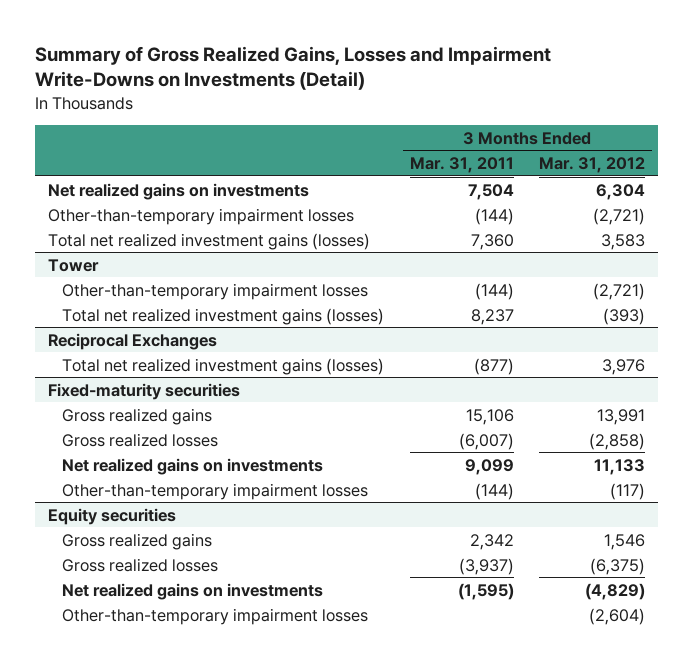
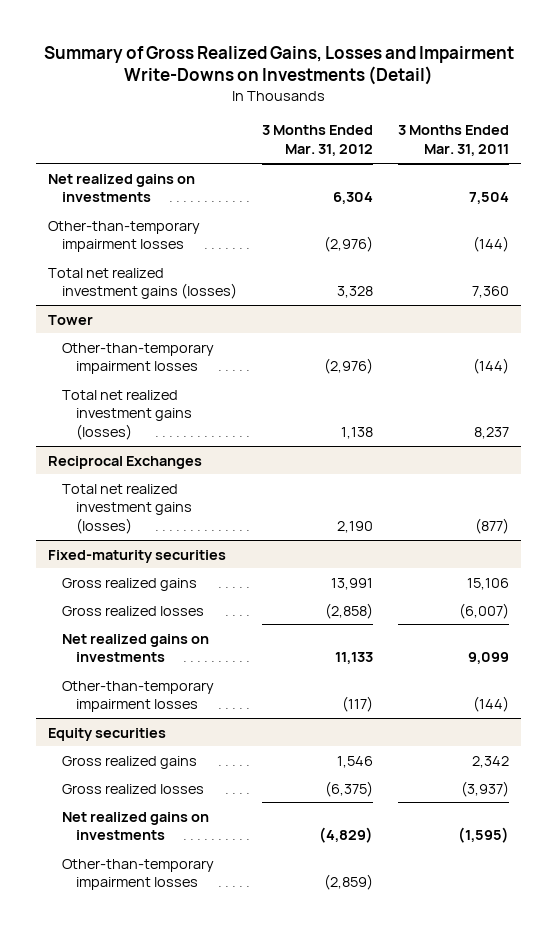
- | 3 Months Ended Mar. 31, 2011 | 3 Months Ended Mar. 31, 2012
+ | 3 Months Ended Mar. 31, 2012 | 3 Months Ended Mar. 31, 2011
- Other-than-temporary impairment losses | (144) | (2,721)
- Total net realized investment gains (losses) | 7,360 | 3,583
+ Other-than-temporary impairment losses | (2,976) | (144)
+ Total net realized investment gains (losses) | 3,328 | 7,360
@ Tower
- Other-than-temporary impairment losses | (144) | (2,721)
- Total net realized investment gains (losses) | 8,237 | (393)
+ Other-than-temporary impairment losses | (2,976) | (144)
+ Total net realized investment gains (losses) | 1,138 | 8,237
@ Reciprocal Exchanges
- Total net realized investment gains (losses) | (877) | 3,976
+ Total net realized investment gains (losses) | 2,190 | (877)
@ Equity securities
- Other-than-temporary impairment losses | | (2,604)
+ Other-than-temporary impairment losses | (2,859) |

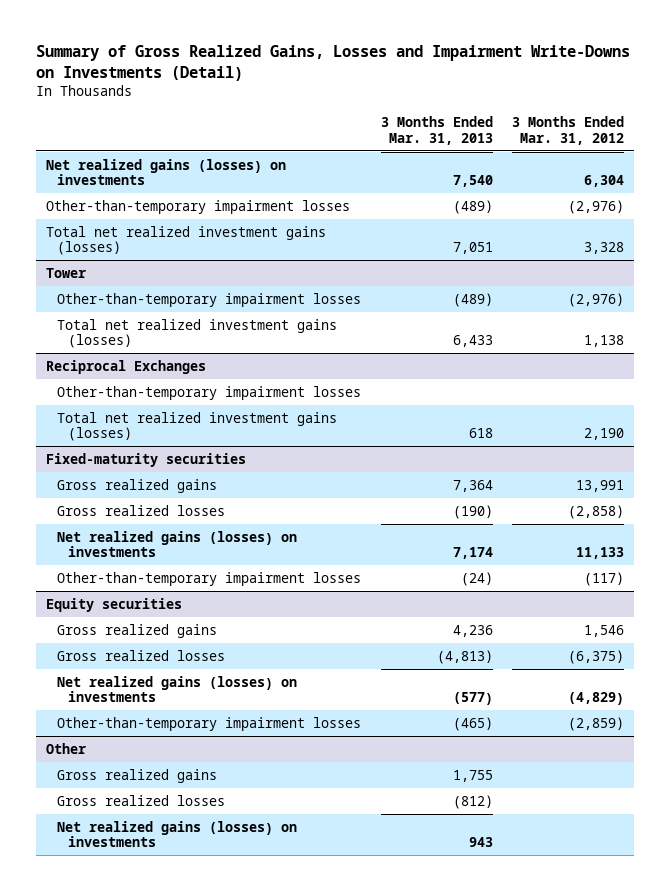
- | 3 Months Ended Mar. 31, 2012 | 3 Months Ended Mar. 31, 2011
+ | 3 Months Ended Mar. 31, 2013 | 3 Months Ended Mar. 31, 2012
- Net realized gains on investments | 6,304 | 7,504
+ Net realized gains (losses) on investments | 7,540 | 6,304
@ Reciprocal Exchanges
+ Other-than-temporary impairment losses
@ Fixed-maturity securities
- Net realized gains on investments | 11,133 | 9,099
+ Net realized gains (losses) on investments | 7,174 | 11,133
@ Equity securities
- Net realized gains on investments | (4,829) | (1,595)
+ Net realized gains (losses) on investments | (577) | (4,829)
+ Other
+ Gross realized gains | 1,755 |
+ Gross realized losses | (812) |
+ Net realized gains (losses) on investments | 943 |

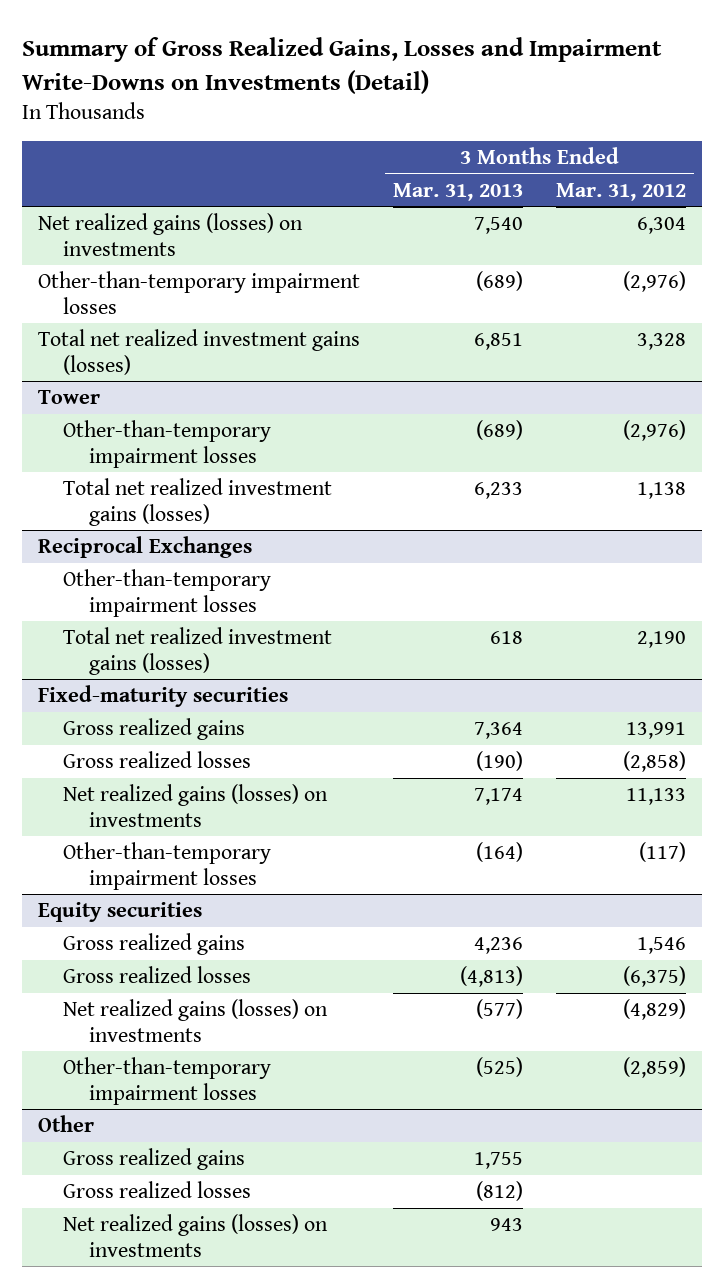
- Other-than-temporary impairment losses | (489) | (2,976)
- Total net realized investment gains (losses) | 7,051 | 3,328
+ Other-than-temporary impairment losses | (689) | (2,976)
+ Total net realized investment gains (losses) | 6,851 | 3,328
@ Tower
- Other-than-temporary impairment losses | (489) | (2,976)
- Total net realized investment gains (losses) | 6,433 | 1,138
+ Other-than-temporary impairment losses | (689) | (2,976)
+ Total net realized investment gains (losses) | 6,233 | 1,138
@ Fixed-maturity securities
- Other-than-temporary impairment losses | (24) | (117)
+ Other-than-temporary impairment losses | (164) | (117)
@ Equity securities
- Other-than-temporary impairment losses | (465) | (2,859)
+ Other-than-temporary impairment losses | (525) | (2,859)

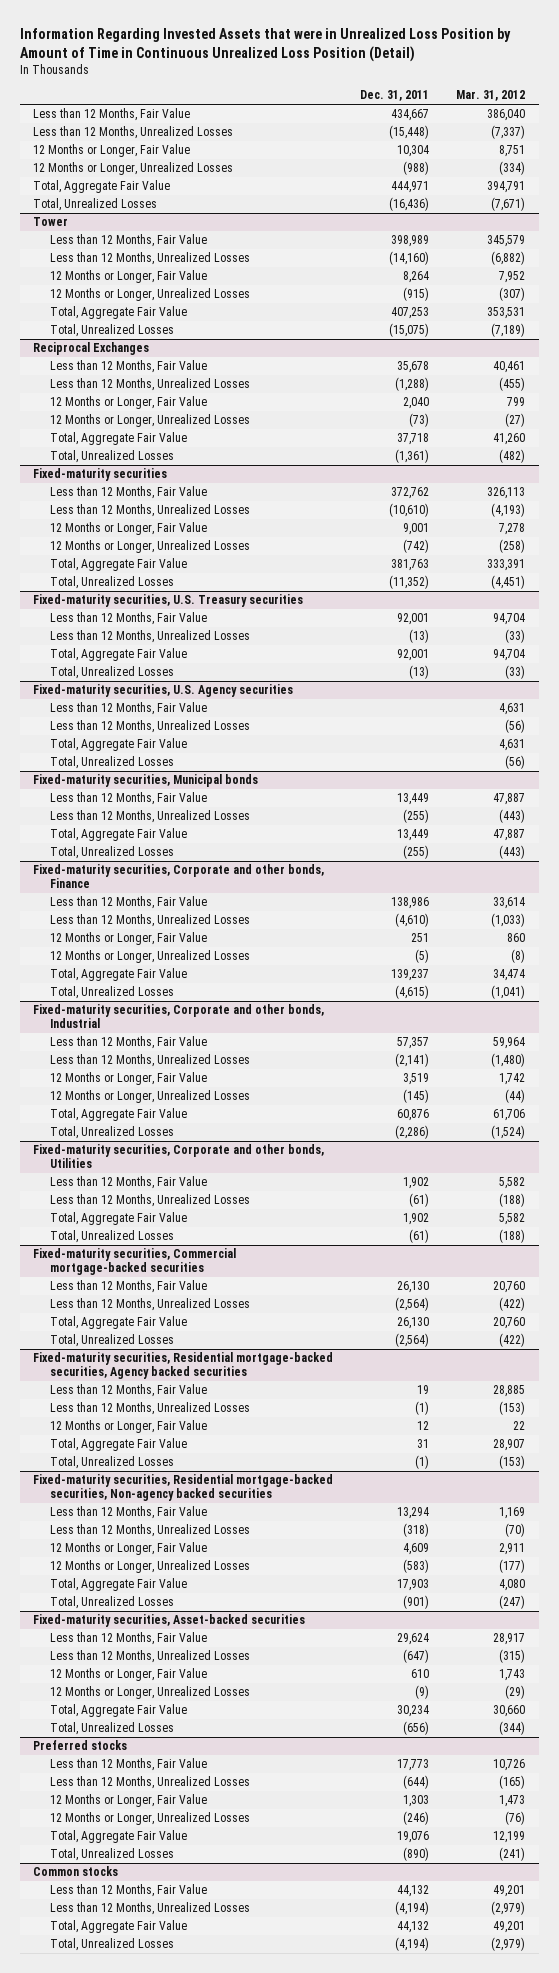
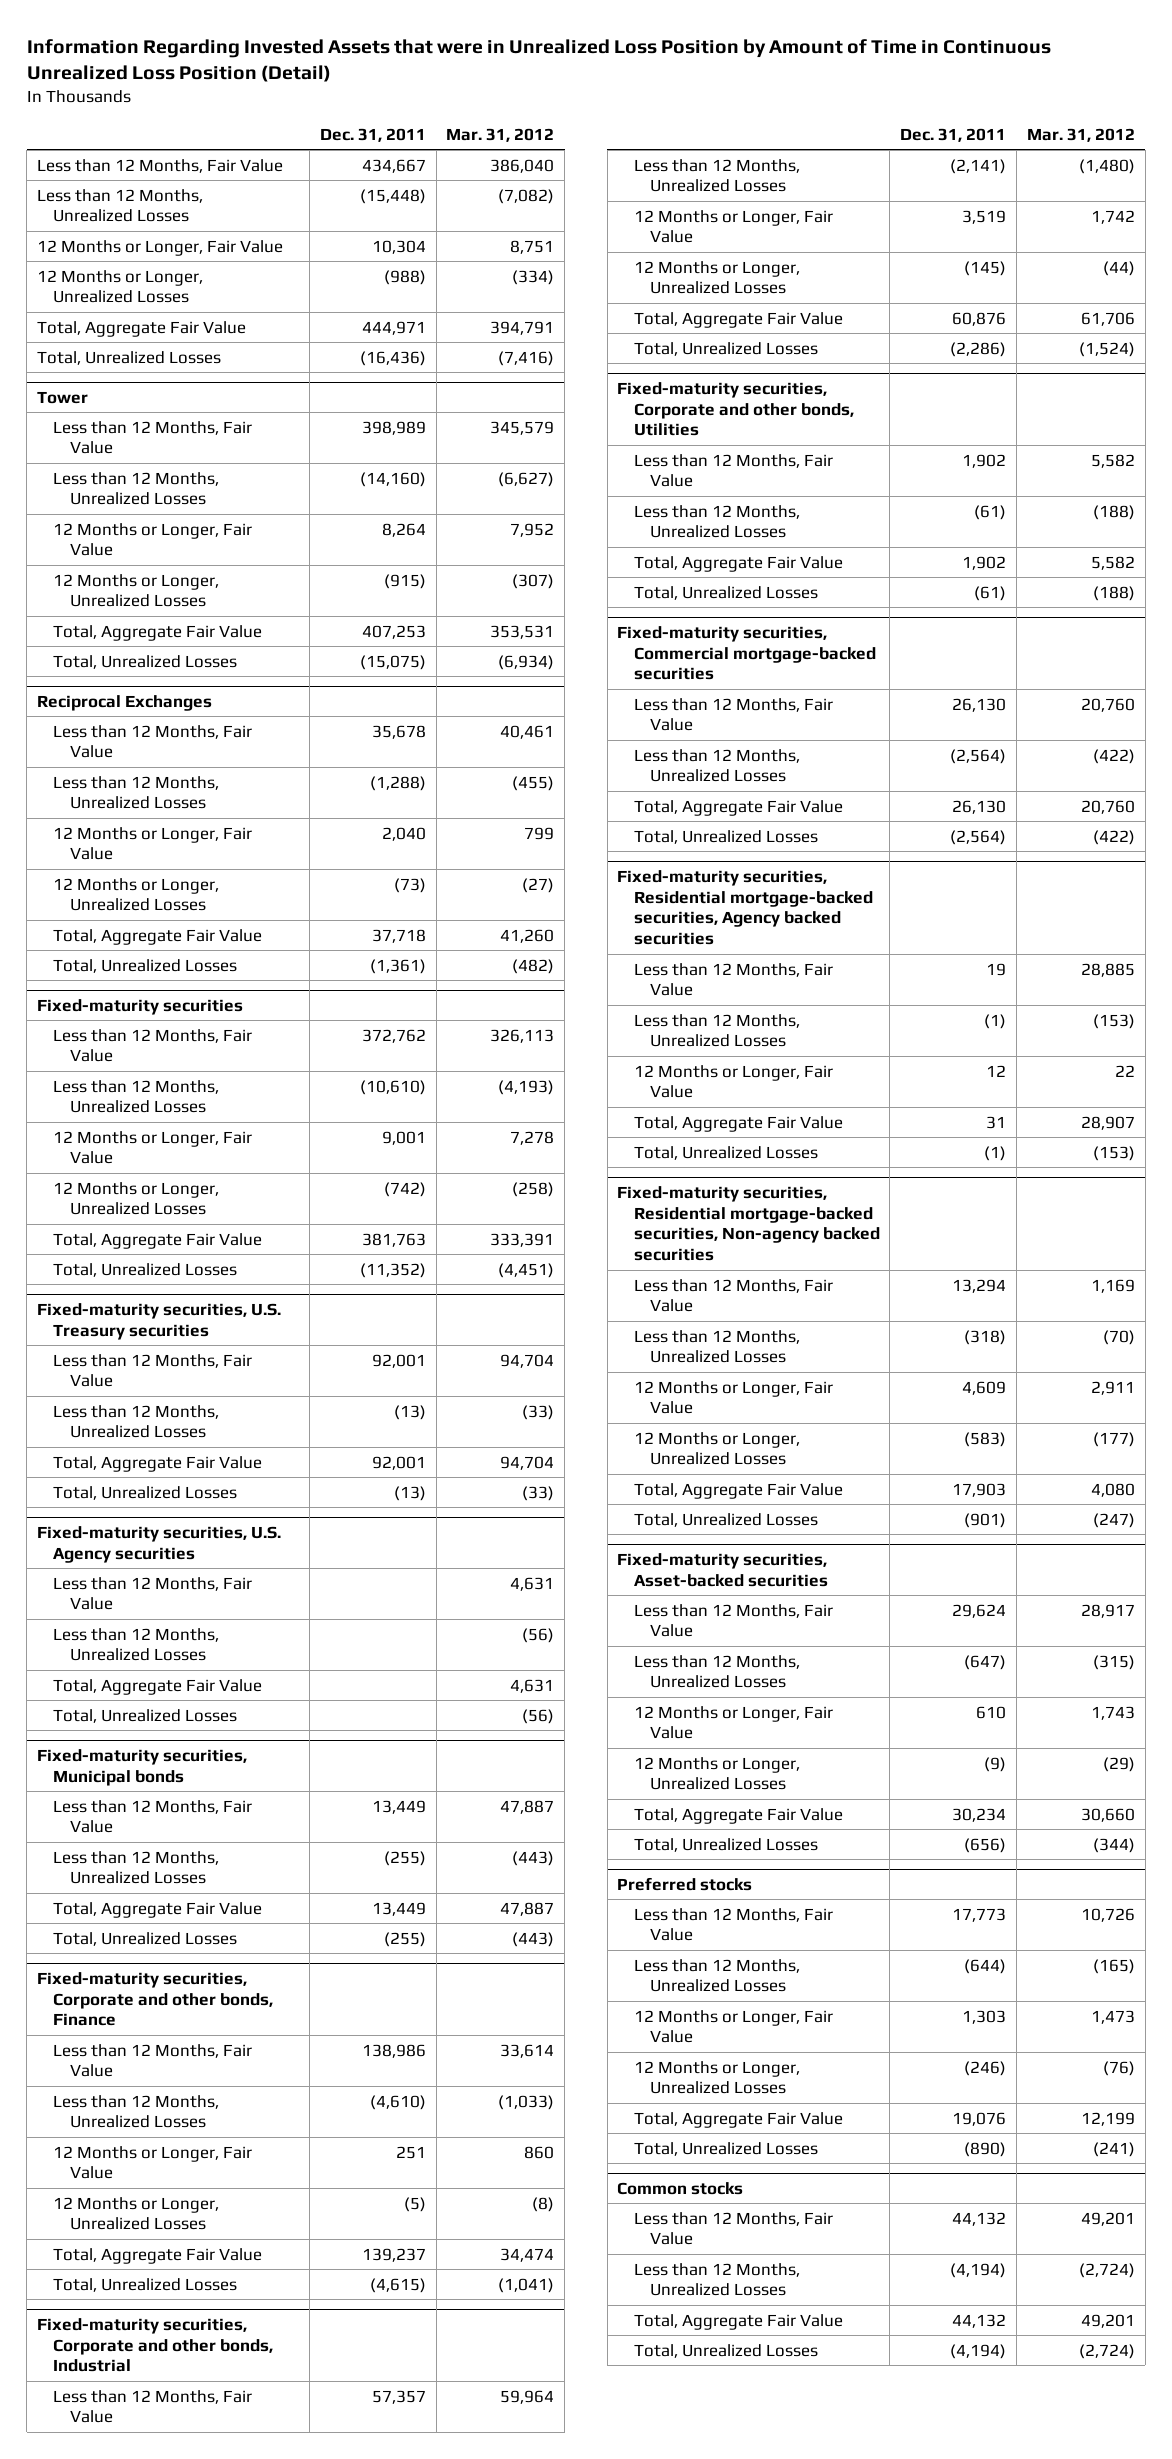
- Less than 12 Months, Unrealized Losses | (15,448) | (7,337)
+ Less than 12 Months, Unrealized Losses | (15,448) | (7,082)
- Total, Unrealized Losses | (16,436) | (7,671)
+ Total, Unrealized Losses | (16,436) | (7,416)
@ Tower
- Less than 12 Months, Unrealized Losses | (14,160) | (6,882)
+ Less than 12 Months, Unrealized Losses | (14,160) | (6,627)
- Total, Unrealized Losses | (15,075) | (7,189)
+ Total, Unrealized Losses | (15,075) | (6,934)
@ Common stocks
- Less than 12 Months, Unrealized Losses | (4,194) | (2,979)
+ Less than 12 Months, Unrealized Losses | (4,194) | (2,724)
- Total, Unrealized Losses | (4,194) | (2,979)
+ Total, Unrealized Losses | (4,194) | (2,724)

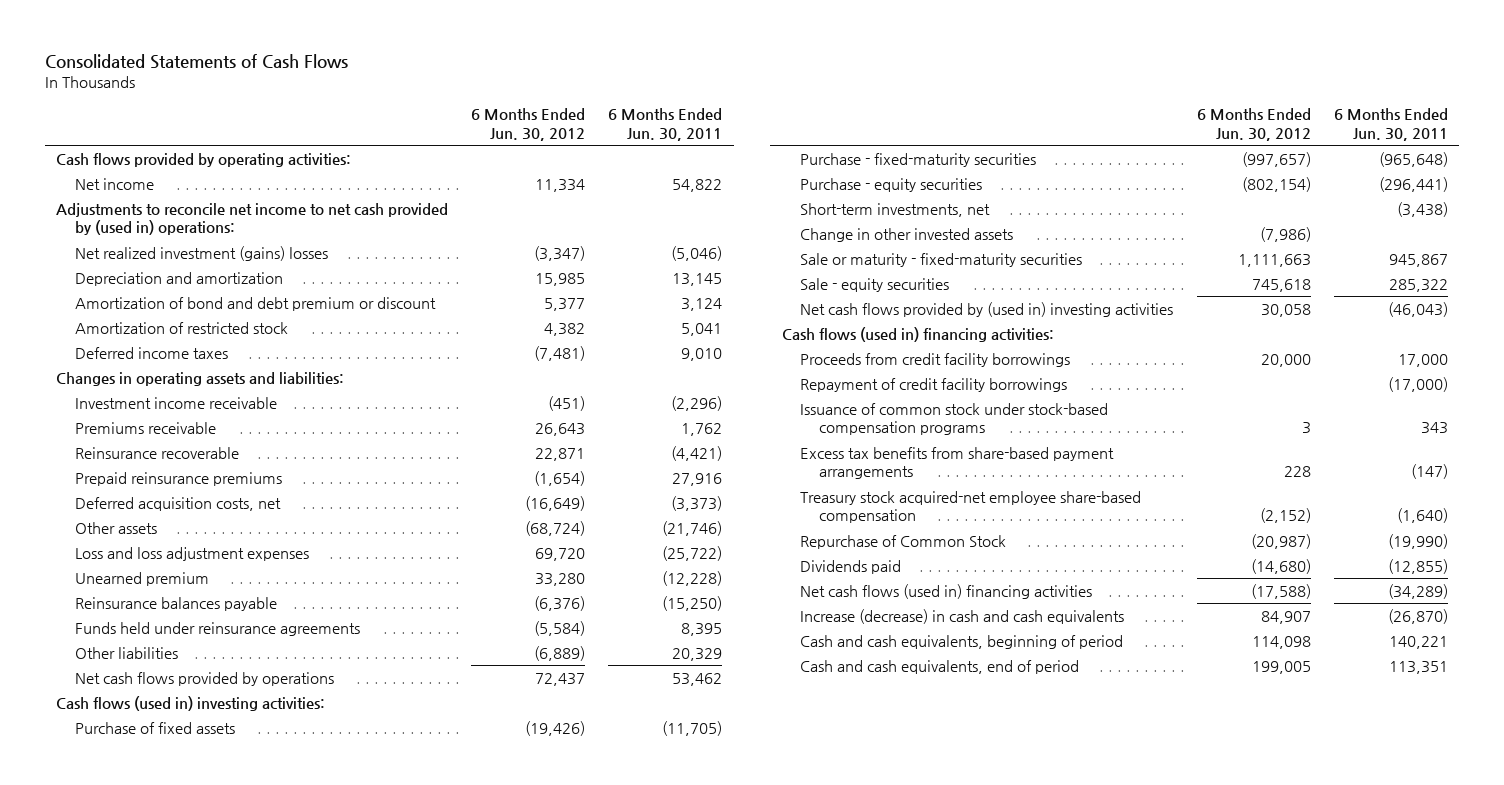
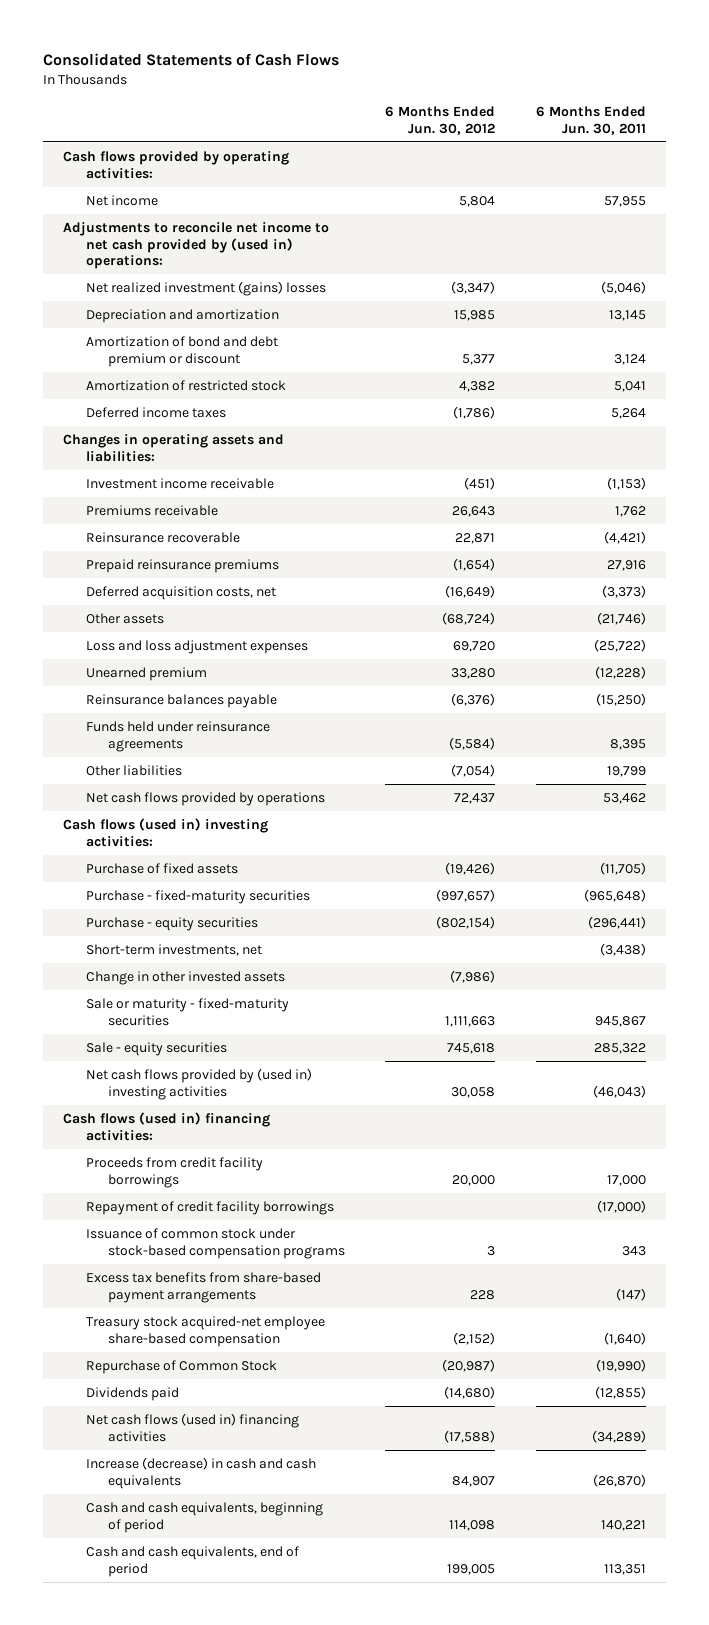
- Net income | 11,334 | 54,822
+ Net income | 5,804 | 57,955
- Deferred income taxes | (7,481) | 9,010
+ Deferred income taxes | (1,786) | 5,264
- Investment income receivable | (451) | (2,296)
+ Investment income receivable | (451) | (1,153)
- Other liabilities | (6,889) | 20,329
+ Other liabilities | (7,054) | 19,799

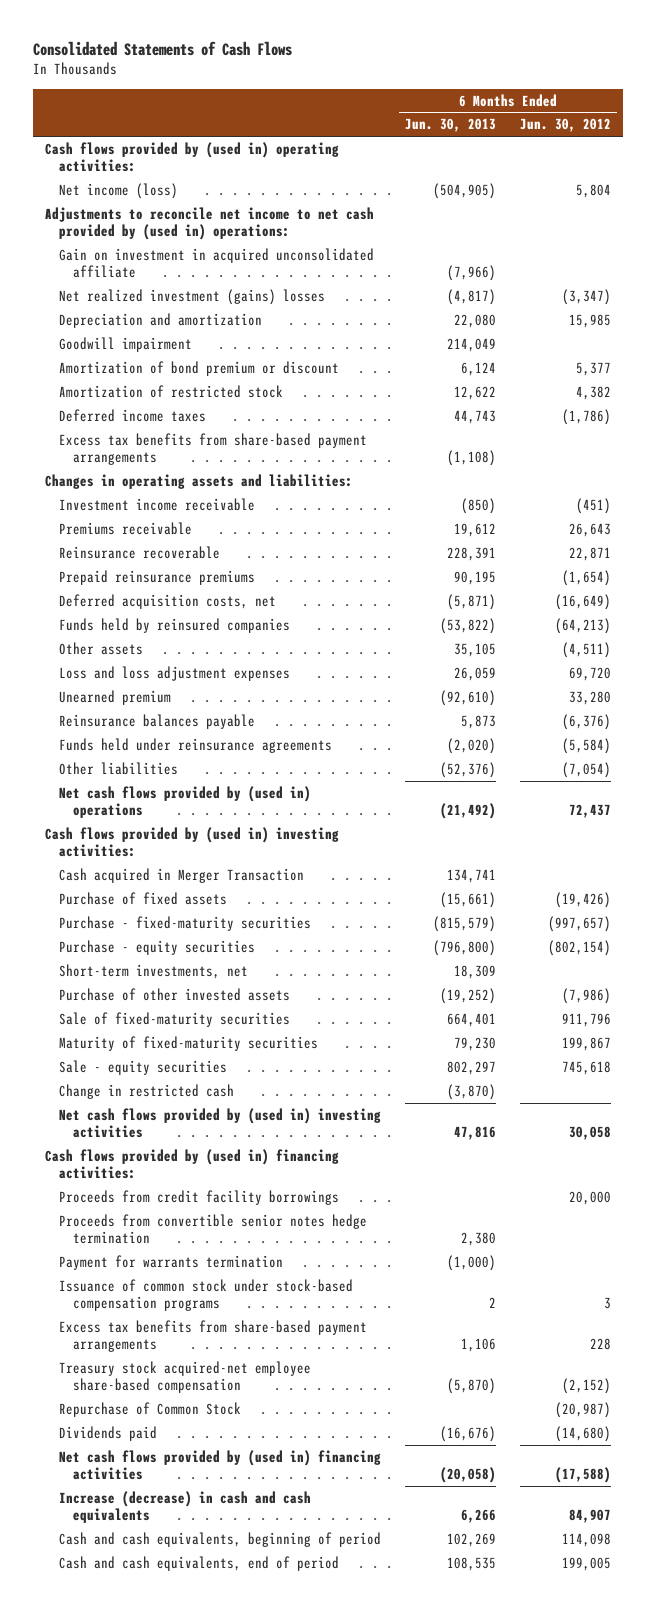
- | 6 Months Ended Jun. 30, 2012 | 6 Months Ended Jun. 30, 2011
+ | 6 Months Ended Jun. 30, 2013 | 6 Months Ended Jun. 30, 2012
- Cash flows provided by operating activities:
- Net income | 5,804 | 57,955
+ Cash flows provided by (used in) operating activities:
+ Net income (loss) | (504,905) | 5,804
+ Gain on investment in acquired unconsolidated affiliate | (7,966) |
- Amortization of bond and debt premium or discount | 5,377 | 3,124
+ Goodwill impairment | 214,049 |
+ Amortization of bond premium or discount | 6,124 | 5,377
+ Excess tax benefits from share-based payment arrangements | (1,108) |
- Other assets | (68,724) | (21,746)
+ Funds held by reinsured companies | (53,822) | (64,213)
+ Other assets | 35,105 | (4,511)
- Net cash flows provided by operations | 72,437 | 53,462
- Cash flows (used in) investing activities:
+ Net cash flows provided by (used in) operations | (21,492) | 72,437
+ Cash flows provided by (used in) investing activities:
+ Cash acquired in Merger Transaction | 134,741 |
- Change in other invested assets | (7,986) |
- Sale or maturity - fixed-maturity securities | 1,111,663 | 945,867
+ Purchase of other invested assets | (19,252) | (7,986)
+ Sale of fixed-maturity securities | 664,401 | 911,796
+ Maturity of fixed-maturity securities | 79,230 | 199,867
+ Change in restricted cash | (3,870) |
- Cash flows (used in) financing activities:
+ Cash flows provided by (used in) financing activities:
- Repayment of credit facility borrowings | | (17,000)
+ Proceeds from convertible senior notes hedge termination | 2,380 |
+ Payment for warrants termination | (1,000) |
- Net cash flows (used in) financing activities | (17,588) | (34,289)
+ Net cash flows provided by (used in) financing activities | (20,058) | (17,588)

